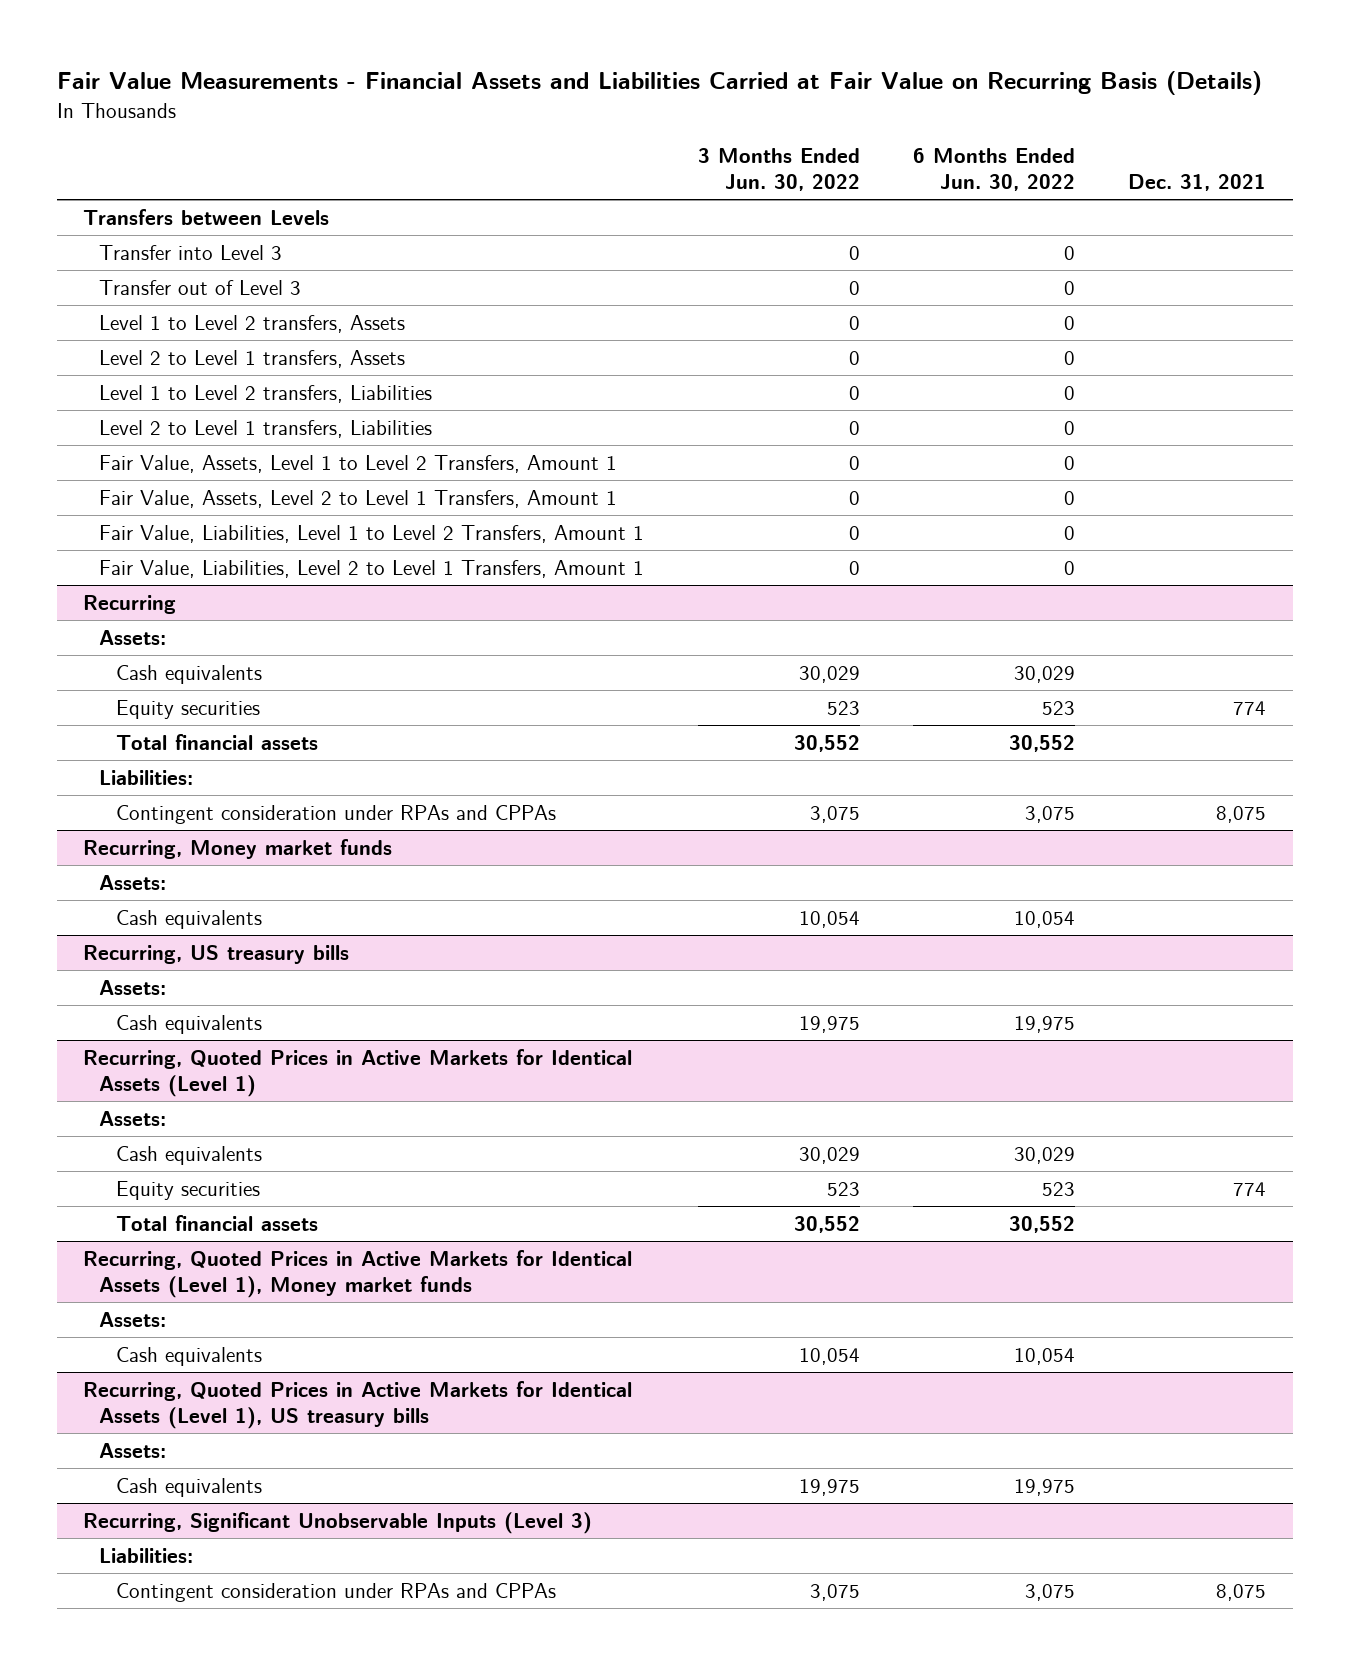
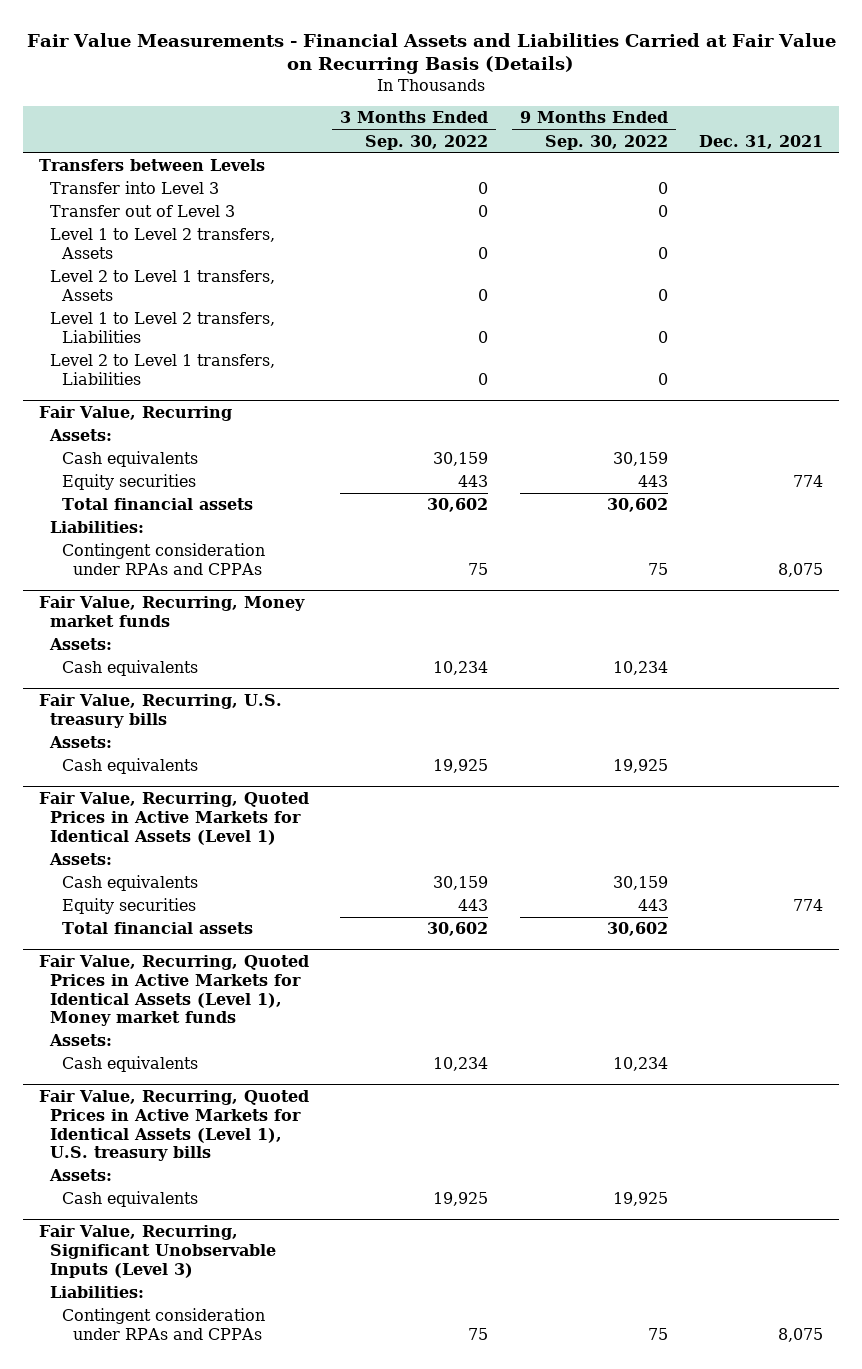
- | 3 Months Ended Jun. 30, 2022 | 6 Months Ended Jun. 30, 2022 | Dec. 31, 2021
+ | 3 Months Ended Sep. 30, 2022 | 9 Months Ended Sep. 30, 2022 | Dec. 31, 2021
- Fair Value, Assets, Level 1 to Level 2 Transfers, Amount 1 | 0 | 0 |
- Fair Value, Assets, Level 2 to Level 1 Transfers, Amount 1 | 0 | 0 |
- Fair Value, Liabilities, Level 1 to Level 2 Transfers, Amount 1 | 0 | 0 |
- Fair Value, Liabilities, Level 2 to Level 1 Transfers, Amount 1 | 0 | 0 |
- Recurring
+ Fair Value, Recurring
- Recurring, Money market funds
+ Fair Value, Recurring, Money market funds
- Recurring, US treasury bills
+ Fair Value, Recurring, U.S. treasury bills
- Recurring, Quoted Prices in Active Markets for Identical Assets (Level 1)
+ Fair Value, Recurring, Quoted Prices in Active Markets for Identical Assets (Level 1)
- Recurring, Quoted Prices in Active Markets for Identical Assets (Level 1), Money market funds
+ Fair Value, Recurring, Quoted Prices in Active Markets for Identical Assets (Level 1), Money market funds
- Recurring, Quoted Prices in Active Markets for Identical Assets (Level 1), US treasury bills
+ Fair Value, Recurring, Quoted Prices in Active Markets for Identical Assets (Level 1), U.S. treasury bills
- Recurring, Significant Unobservable Inputs (Level 3)
+ Fair Value, Recurring, Significant Unobservable Inputs (Level 3)

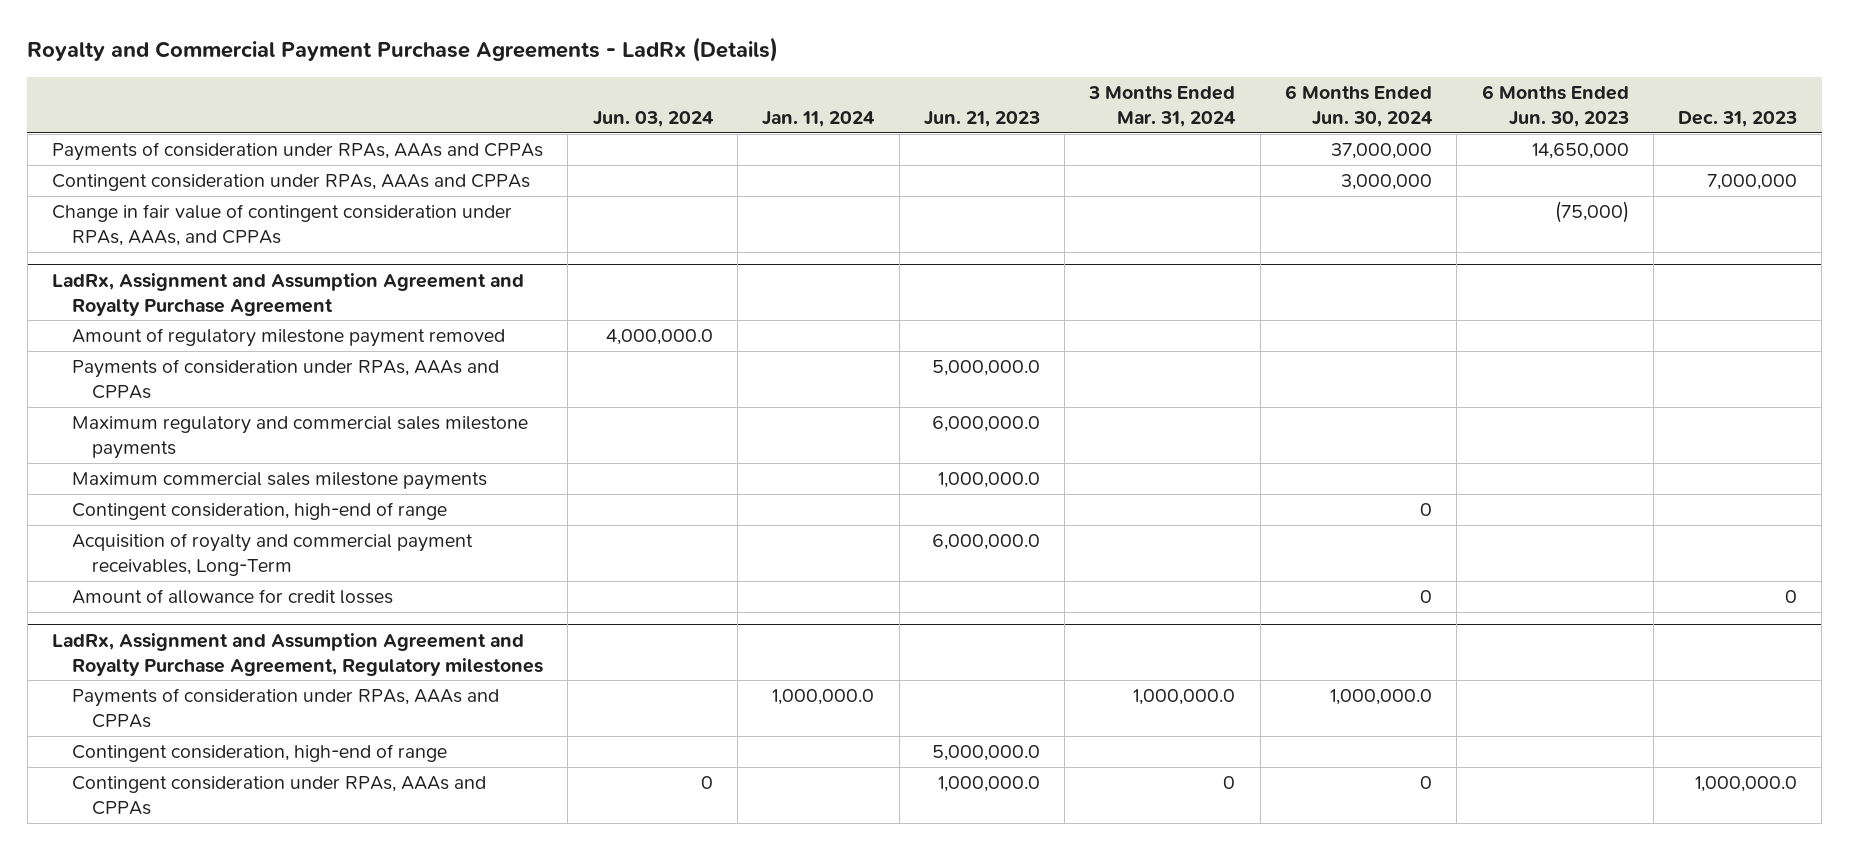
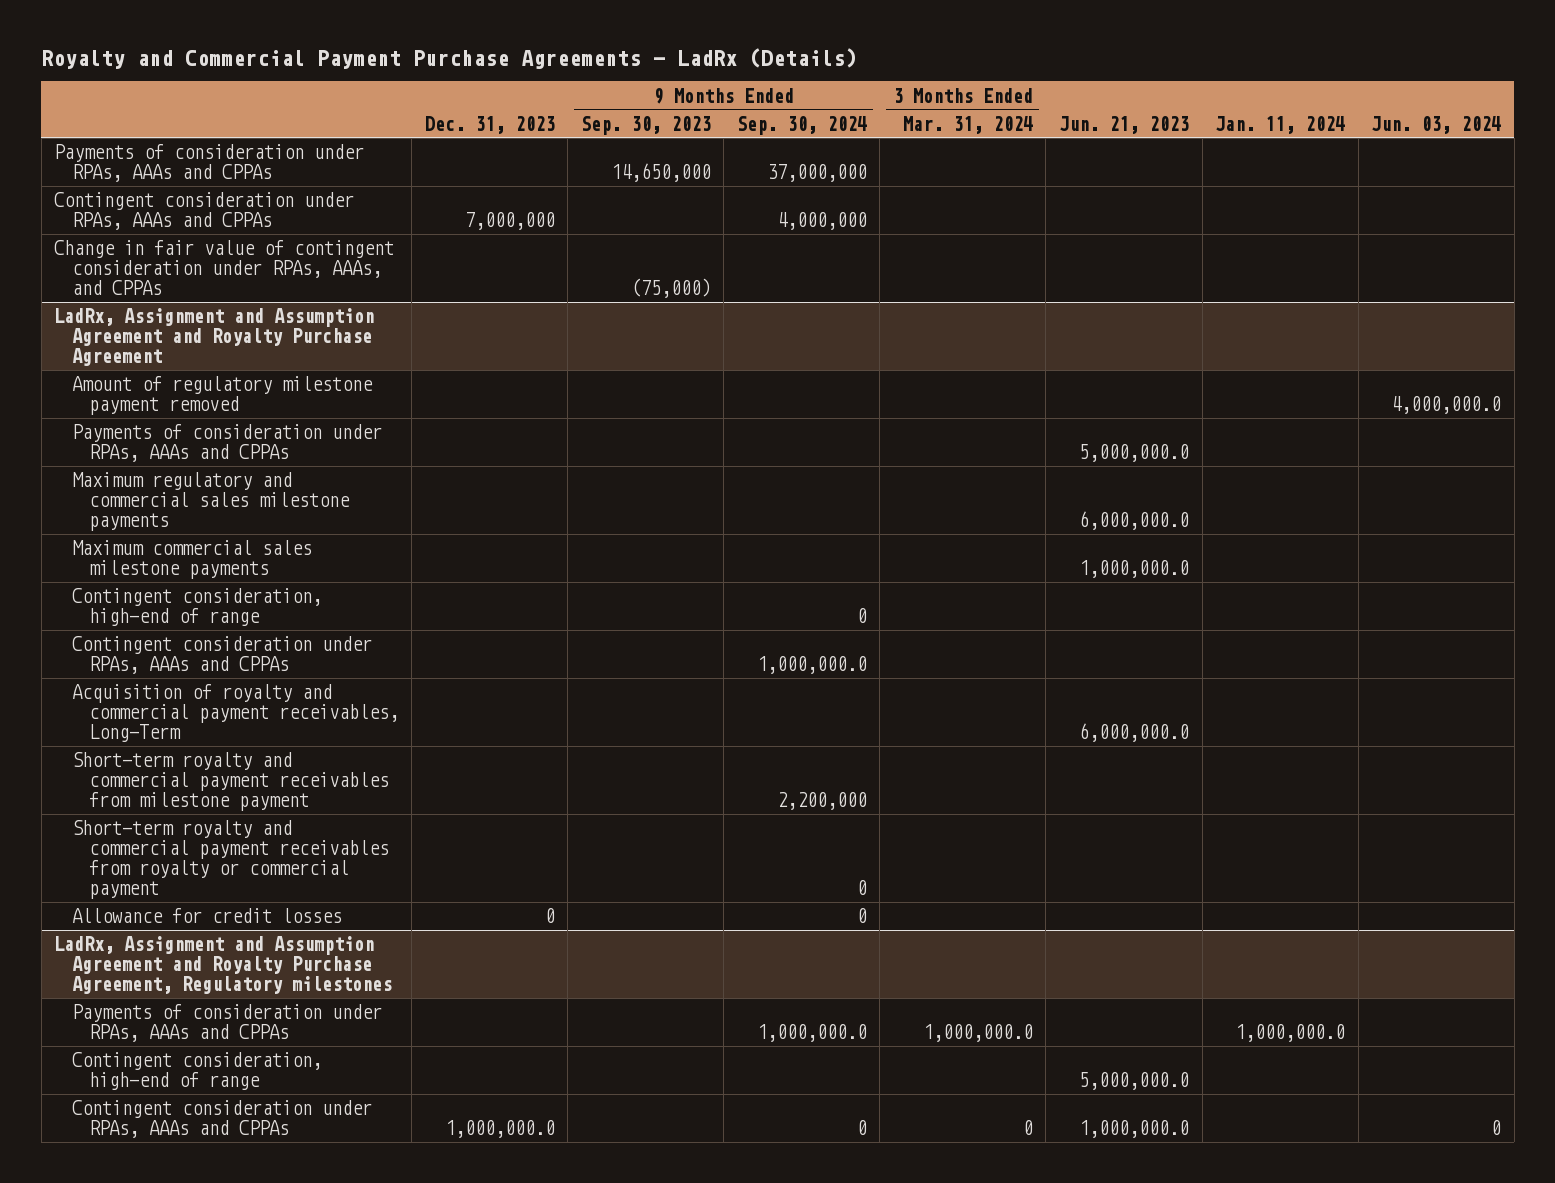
- | Jun. 03, 2024 | Jan. 11, 2024 | Jun. 21, 2023 | 3 Months Ended Mar. 31, 2024 | 6 Months Ended Jun. 30, 2024 | 6 Months Ended Jun. 30, 2023 | Dec. 31, 2023
+ | Dec. 31, 2023 | 9 Months Ended Sep. 30, 2023 | 9 Months Ended Sep. 30, 2024 | 3 Months Ended Mar. 31, 2024 | Jun. 21, 2023 | Jan. 11, 2024 | Jun. 03, 2024
@ LadRx, Assignment and Assumption Agreement and Royalty Purchase Agreement
+ Contingent consideration under RPAs, AAAs and CPPAs | | | 1,000,000.0 | | | |
- Amount of allowance for credit losses | | | | | 0 | | 0
+ Short-term royalty and commercial payment receivables from milestone payment | | | 2,200,000 | | | |
+ Short-term royalty and commercial payment receivables from royalty or commercial payment | | | 0 | | | |
+ Allowance for credit losses | 0 | | 0 | | | |

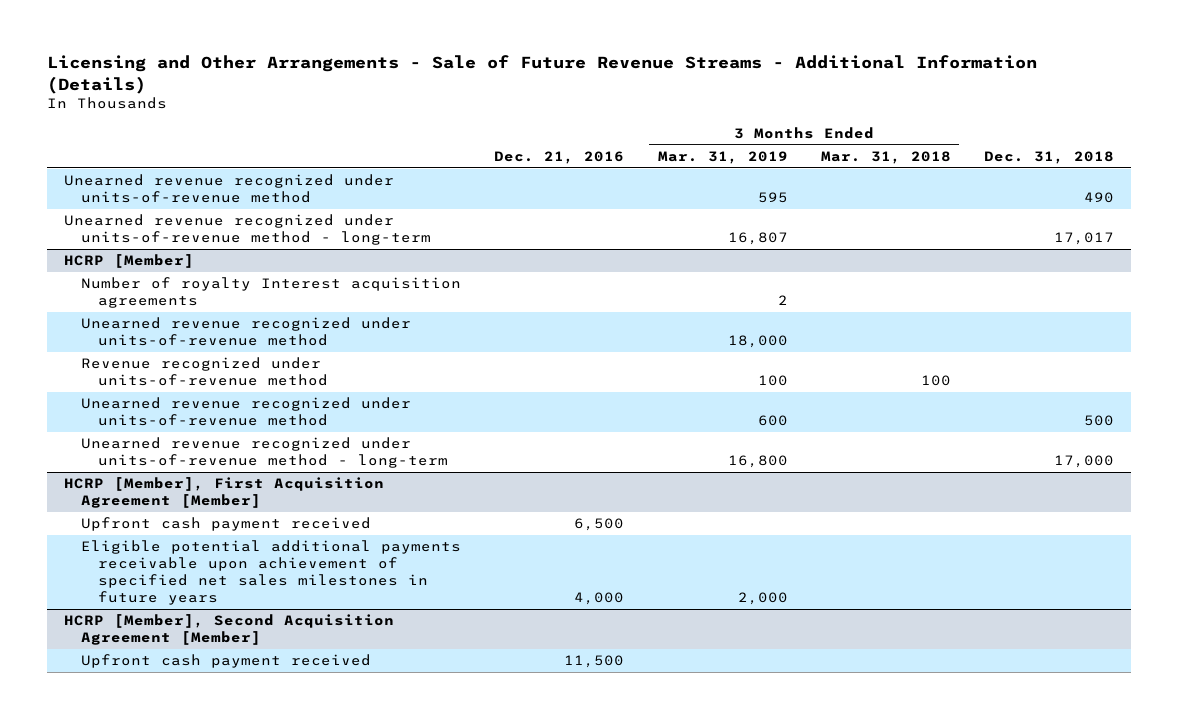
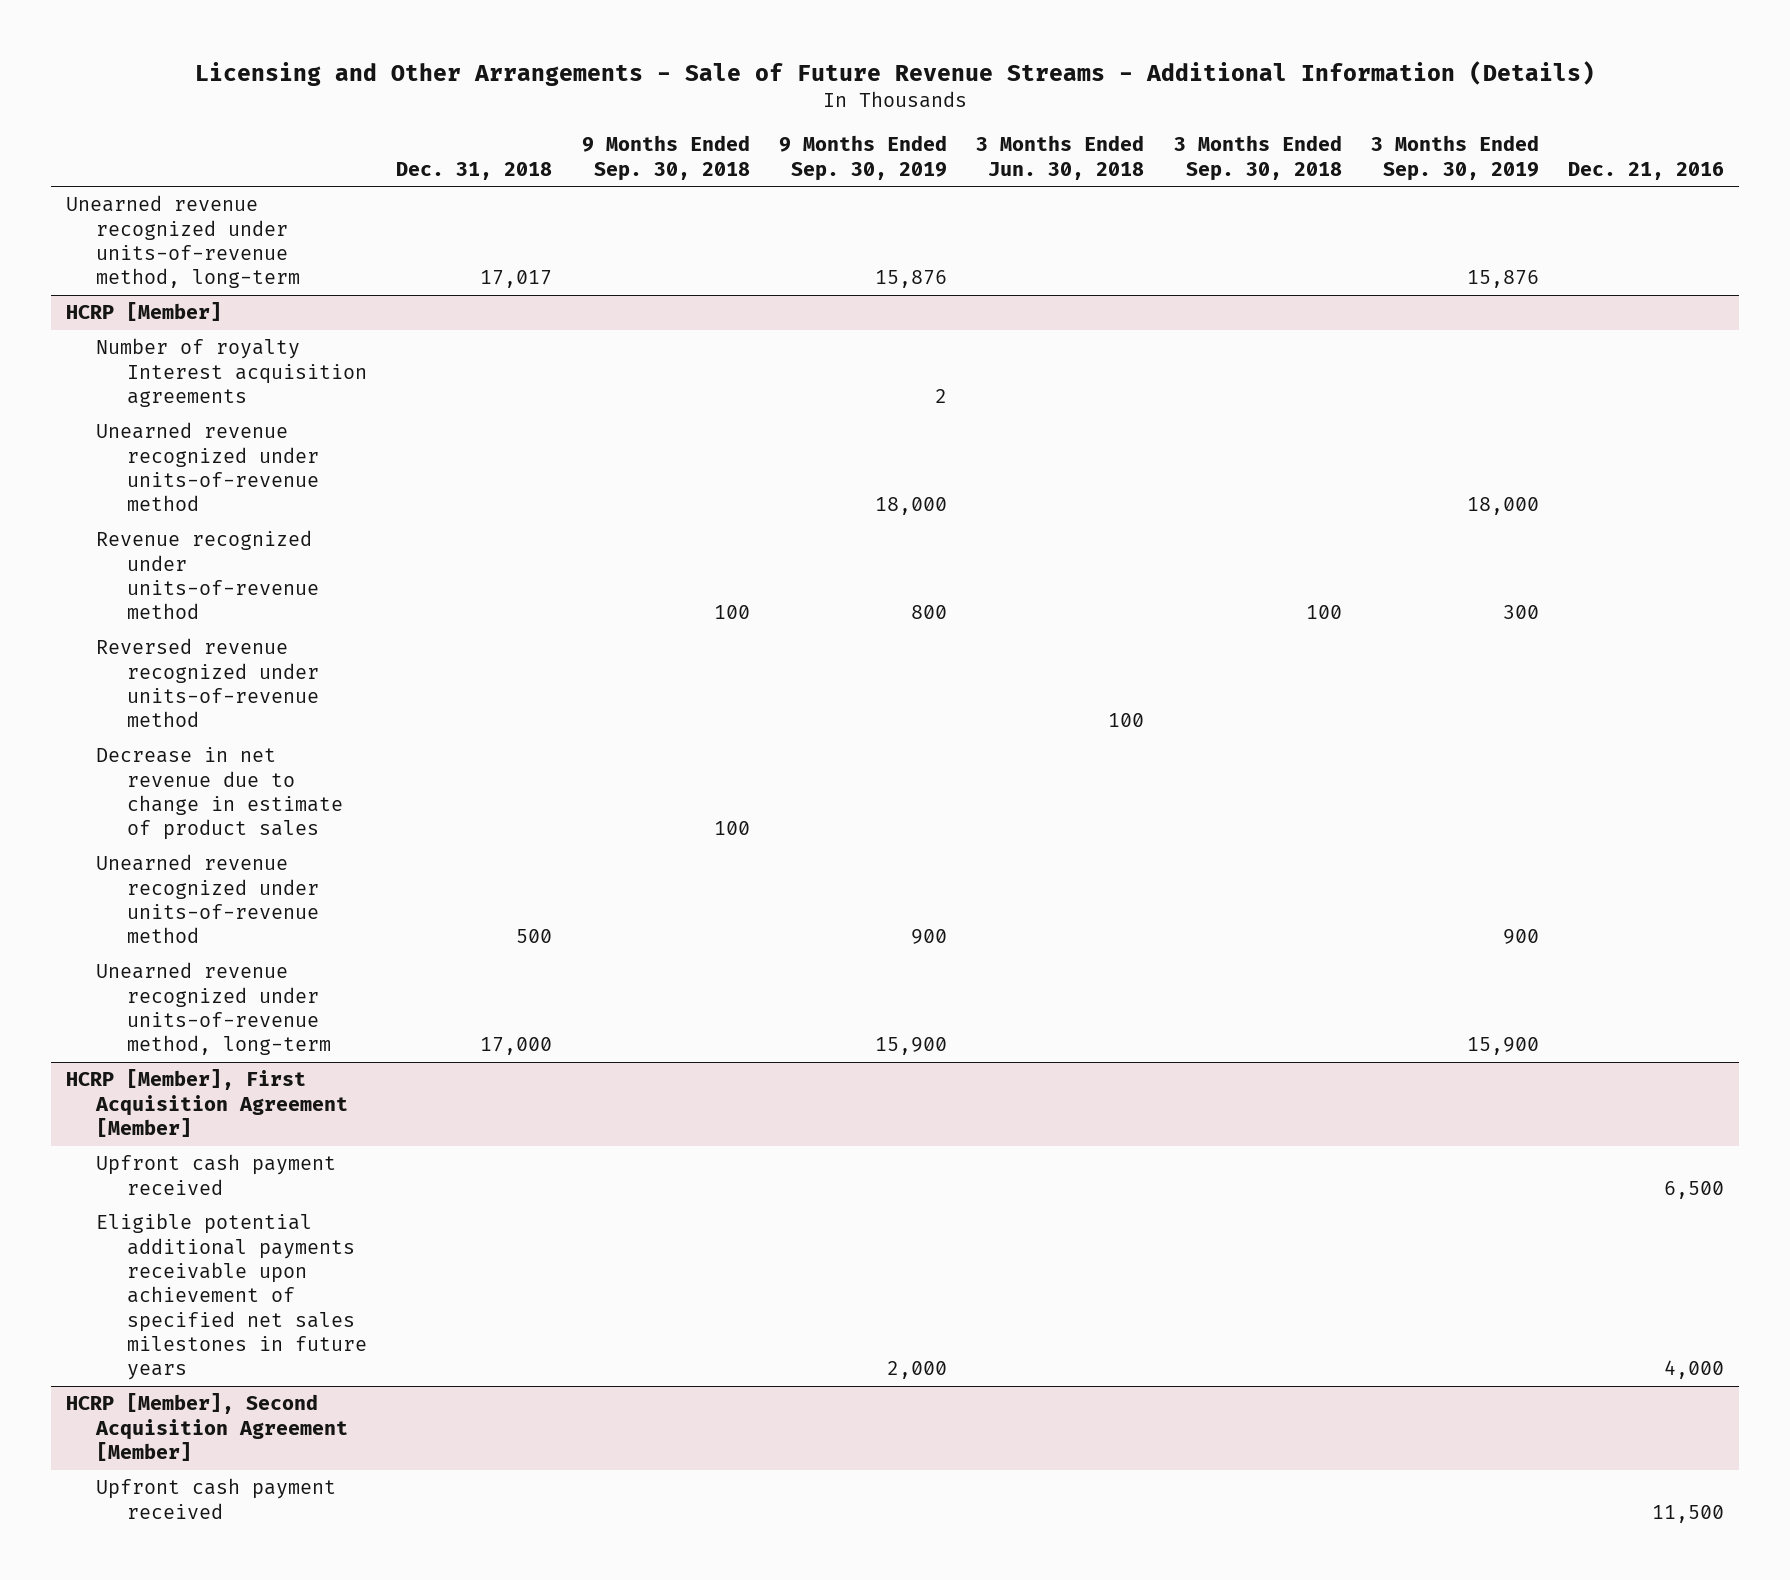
- | Dec. 21, 2016 | 3 Months Ended Mar. 31, 2019 | 3 Months Ended Mar. 31, 2018 | Dec. 31, 2018
+ | Dec. 31, 2018 | 9 Months Ended Sep. 30, 2018 | 9 Months Ended Sep. 30, 2019 | 3 Months Ended Jun. 30, 2018 | 3 Months Ended Sep. 30, 2018 | 3 Months Ended Sep. 30, 2019 | Dec. 21, 2016
- Unearned revenue recognized under units-of-revenue method | | 595 | | 490
- Unearned revenue recognized under units-of-revenue method - long-term | | 16,807 | | 17,017
+ Unearned revenue recognized under units-of-revenue method, long-term | 17,017 | | 15,876 | | | 15,876 |
@ HCRP [Member]
+ Reversed revenue recognized under units-of-revenue method | | | | 100 | | |
+ Decrease in net revenue due to change in estimate of product sales | | 100 | | | | |
- Unearned revenue recognized under units-of-revenue method - long-term | | 16,800 | | 17,000
+ Unearned revenue recognized under units-of-revenue method, long-term | 17,000 | | 15,900 | | | 15,900 |

